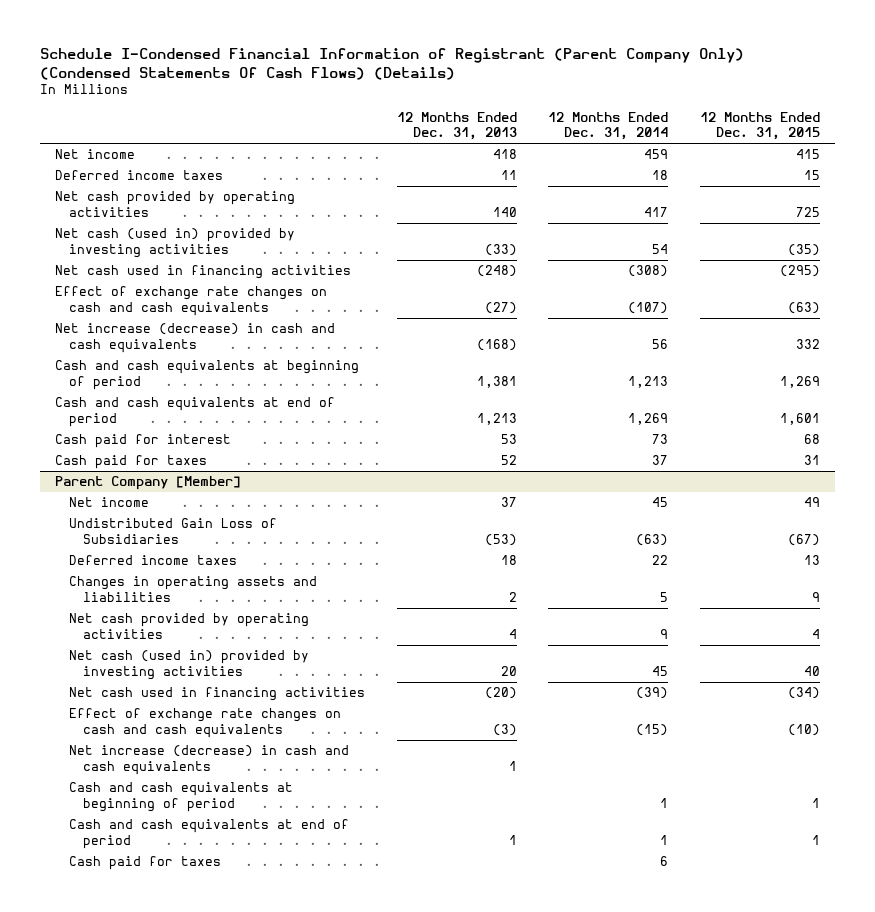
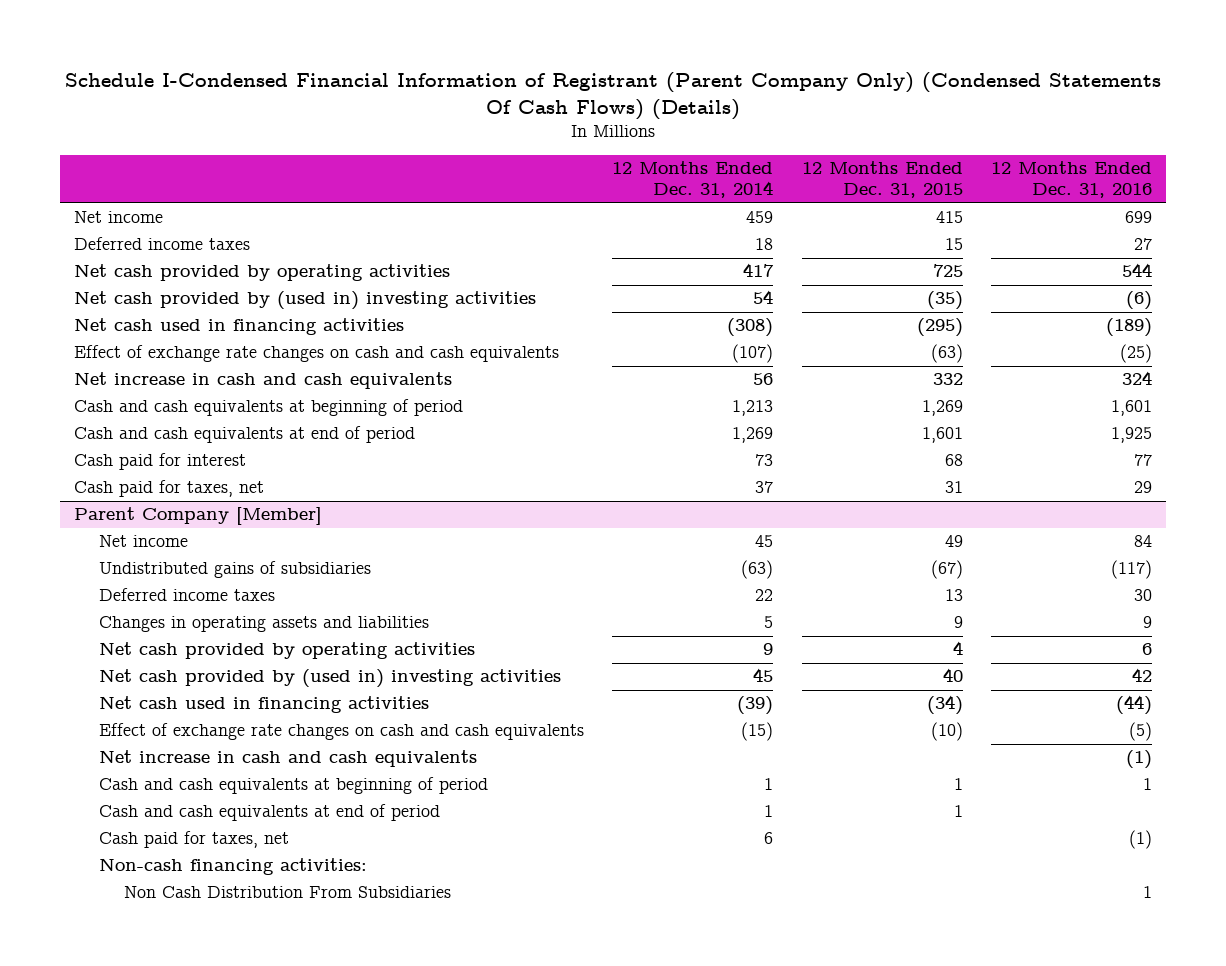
- | 12 Months Ended Dec. 31, 2013 | 12 Months Ended Dec. 31, 2014 | 12 Months Ended Dec. 31, 2015
+ | 12 Months Ended Dec. 31, 2014 | 12 Months Ended Dec. 31, 2015 | 12 Months Ended Dec. 31, 2016
- Net cash (used in) provided by investing activities | (33) | 54 | (35)
+ Net cash provided by (used in) investing activities | 54 | (35) | (6)
- Net increase (decrease) in cash and cash equivalents | (168) | 56 | 332
+ Net increase in cash and cash equivalents | 56 | 332 | 324
- Cash paid for taxes | 52 | 37 | 31
+ Cash paid for taxes, net | 37 | 31 | 29
@ Parent Company [Member]
- Undistributed Gain Loss of Subsidiaries | (53) | (63) | (67)
+ Undistributed gains of subsidiaries | (63) | (67) | (117)
- Net cash (used in) provided by investing activities | 20 | 45 | 40
+ Net cash provided by (used in) investing activities | 45 | 40 | 42
- Net increase (decrease) in cash and cash equivalents | 1 | |
+ Net increase in cash and cash equivalents | | | (1)
- Cash paid for taxes | | 6 |
+ Cash paid for taxes, net | 6 | | (1)
+ Non-cash financing activities:
+ Non Cash Distribution From Subsidiaries | | | 1

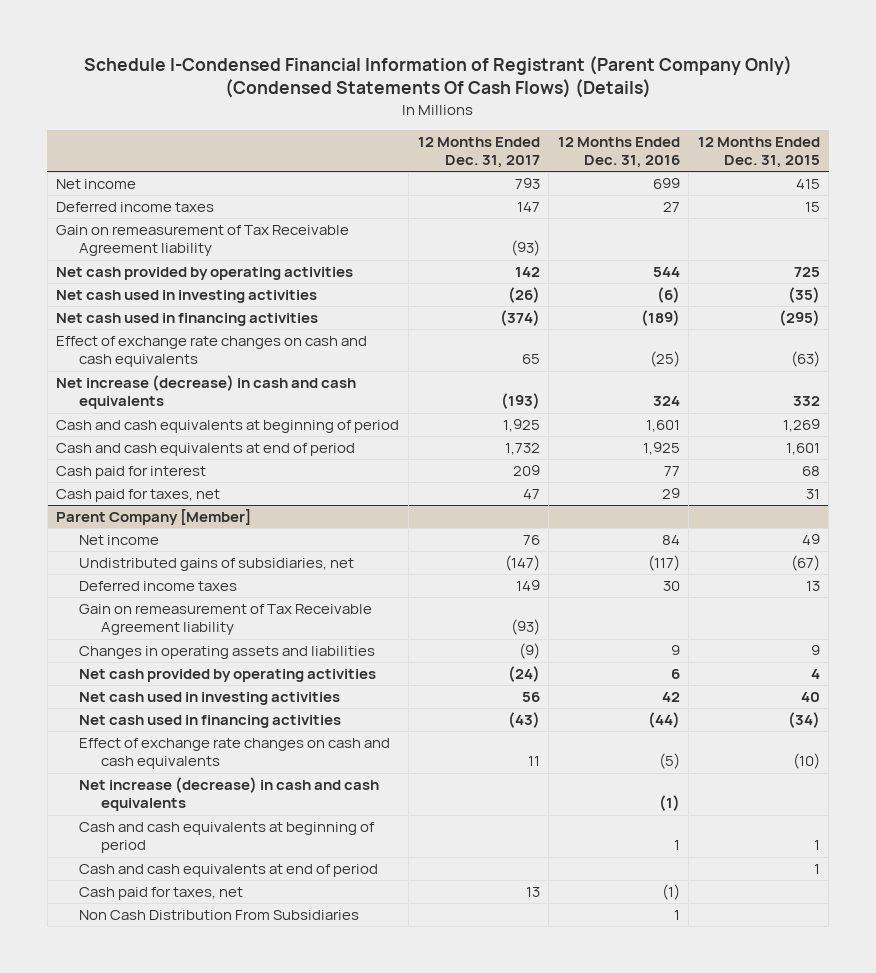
- | 12 Months Ended Dec. 31, 2014 | 12 Months Ended Dec. 31, 2015 | 12 Months Ended Dec. 31, 2016
+ | 12 Months Ended Dec. 31, 2017 | 12 Months Ended Dec. 31, 2016 | 12 Months Ended Dec. 31, 2015
+ Gain on remeasurement of Tax Receivable Agreement liability | (93) | |
- Net cash provided by (used in) investing activities | 54 | (35) | (6)
+ Net cash used in investing activities | (26) | (6) | (35)
- Net increase in cash and cash equivalents | 56 | 332 | 324
+ Net increase (decrease) in cash and cash equivalents | (193) | 324 | 332
@ Parent Company [Member]
- Undistributed gains of subsidiaries | (63) | (67) | (117)
+ Undistributed gains of subsidiaries, net | (147) | (117) | (67)
+ Gain on remeasurement of Tax Receivable Agreement liability | (93) | |
- Net cash provided by (used in) investing activities | 45 | 40 | 42
+ Net cash used in investing activities | 56 | 42 | 40
- Net increase in cash and cash equivalents | | | (1)
+ Net increase (decrease) in cash and cash equivalents | | (1) |
- Non-cash financing activities:

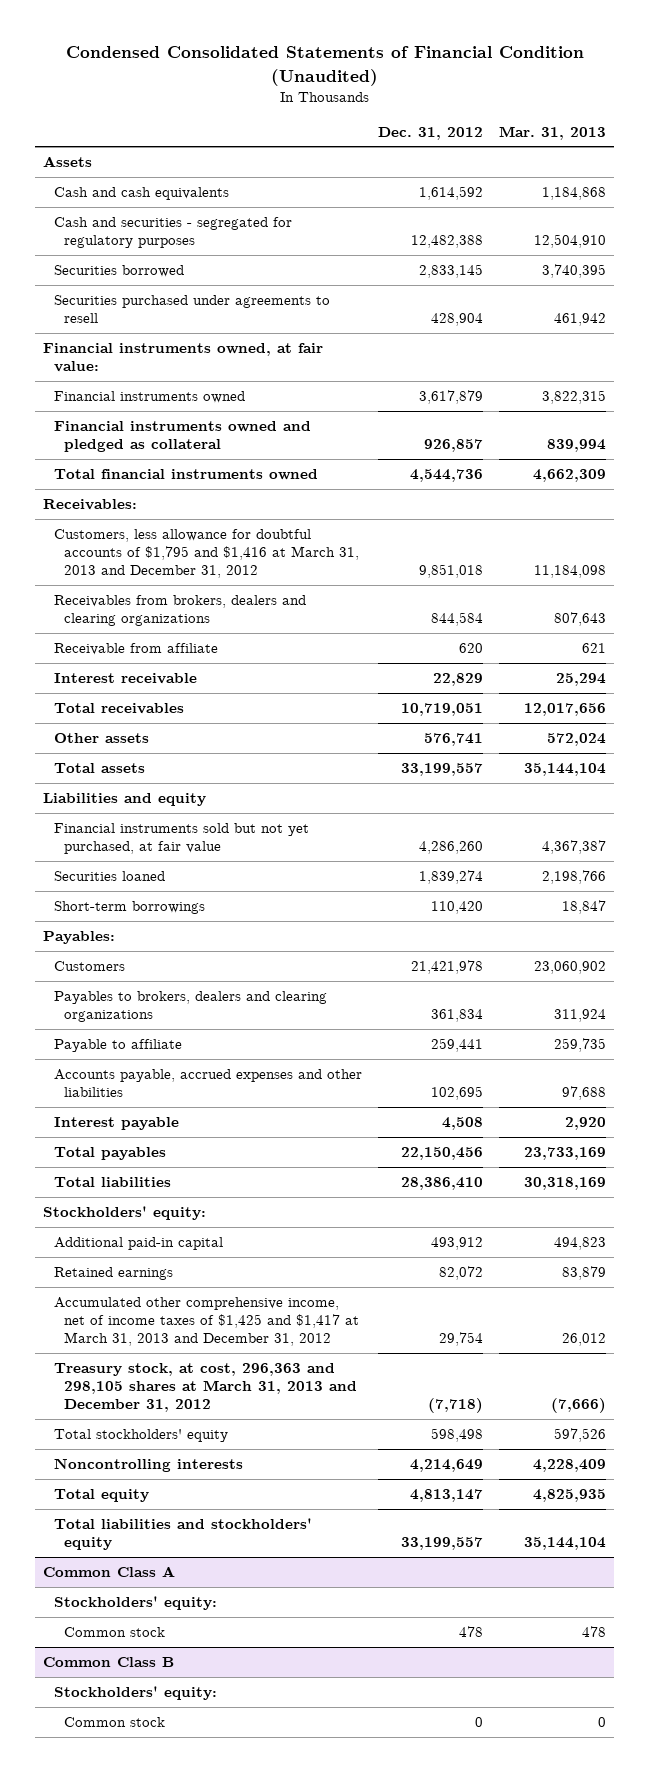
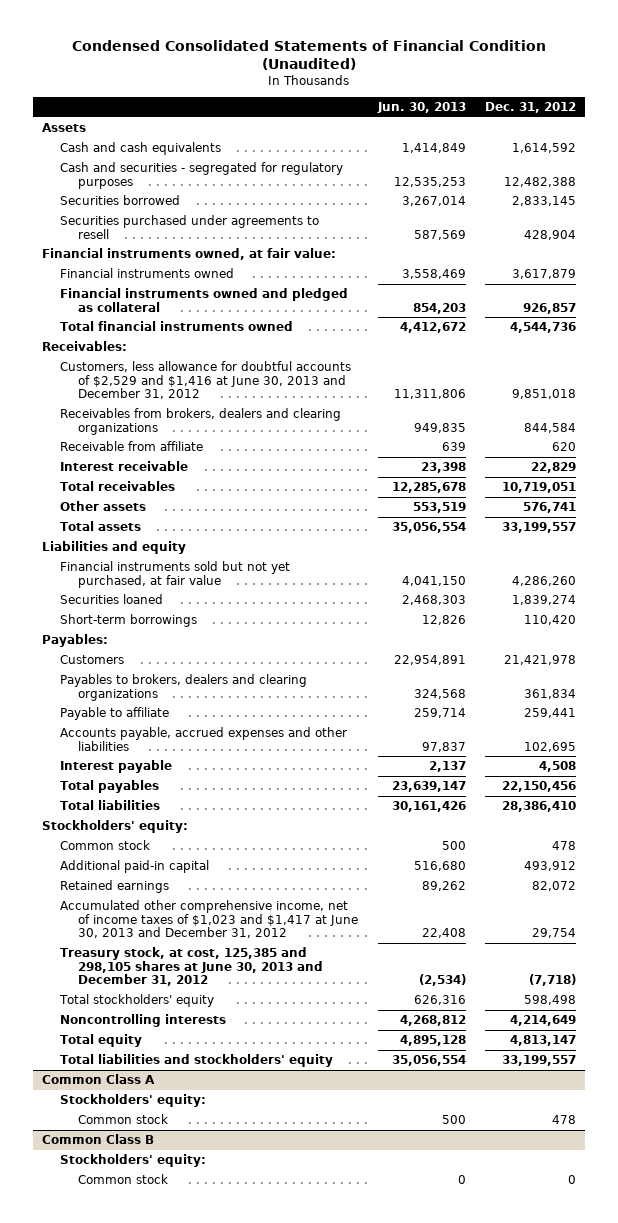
- | Dec. 31, 2012 | Mar. 31, 2013
+ | Jun. 30, 2013 | Dec. 31, 2012
- Customers, less allowance for doubtful accounts of $1,795 and $1,416 at March 31, 2013 and December 31, 2012 | 9,851,018 | 11,184,098
+ Customers, less allowance for doubtful accounts of $2,529 and $1,416 at June 30, 2013 and December 31, 2012 | 11,311,806 | 9,851,018
+ Common stock | 500 | 478
- Accumulated other comprehensive income, net of income taxes of $1,425 and $1,417 at March 31, 2013 and December 31, 2012 | 29,754 | 26,012
- Treasury stock, at cost, 296,363 and 298,105 shares at March 31, 2013 and December 31, 2012 | (7,718) | (7,666)
+ Accumulated other comprehensive income, net of income taxes of $1,023 and $1,417 at June 30, 2013 and December 31, 2012 | 22,408 | 29,754
+ Treasury stock, at cost, 125,385 and 298,105 shares at June 30, 2013 and December 31, 2012 | (2,534) | (7,718)

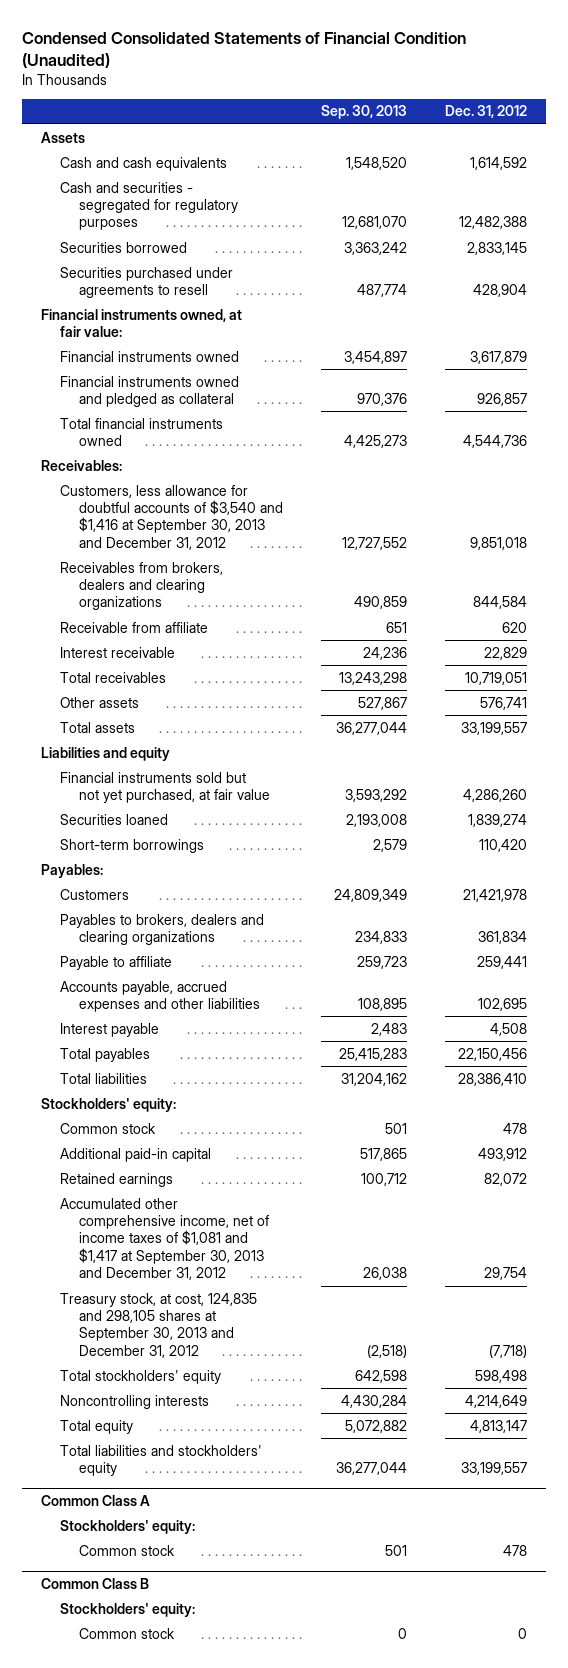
- | Jun. 30, 2013 | Dec. 31, 2012
+ | Sep. 30, 2013 | Dec. 31, 2012
- Customers, less allowance for doubtful accounts of $2,529 and $1,416 at June 30, 2013 and December 31, 2012 | 11,311,806 | 9,851,018
+ Customers, less allowance for doubtful accounts of $3,540 and $1,416 at September 30, 2013 and December 31, 2012 | 12,727,552 | 9,851,018
- Accumulated other comprehensive income, net of income taxes of $1,023 and $1,417 at June 30, 2013 and December 31, 2012 | 22,408 | 29,754
- Treasury stock, at cost, 125,385 and 298,105 shares at June 30, 2013 and December 31, 2012 | (2,534) | (7,718)
+ Accumulated other comprehensive income, net of income taxes of $1,081 and $1,417 at September 30, 2013 and December 31, 2012 | 26,038 | 29,754
+ Treasury stock, at cost, 124,835 and 298,105 shares at September 30, 2013 and December 31, 2012 | (2,518) | (7,718)

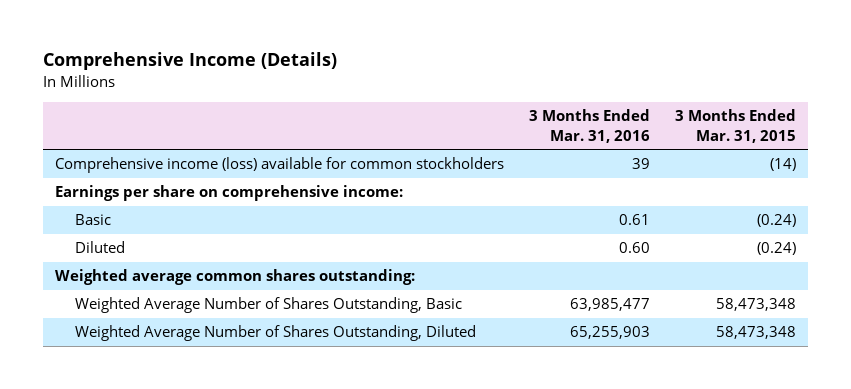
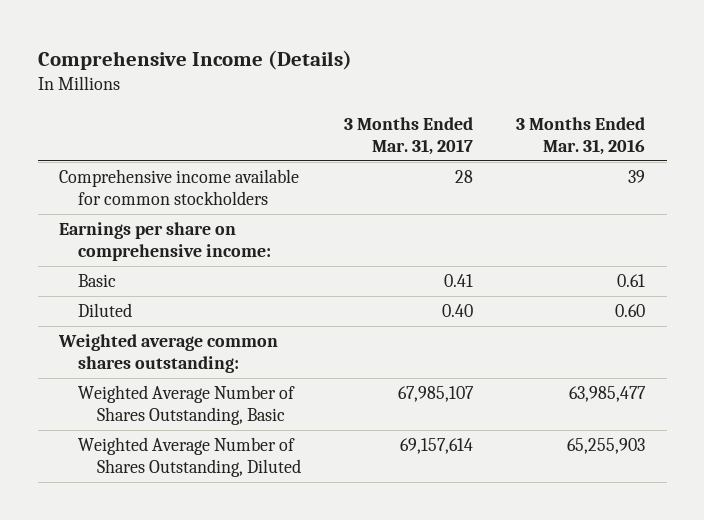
- | 3 Months Ended Mar. 31, 2016 | 3 Months Ended Mar. 31, 2015
+ | 3 Months Ended Mar. 31, 2017 | 3 Months Ended Mar. 31, 2016
- Comprehensive income (loss) available for common stockholders | 39 | (14)
+ Comprehensive income available for common stockholders | 28 | 39

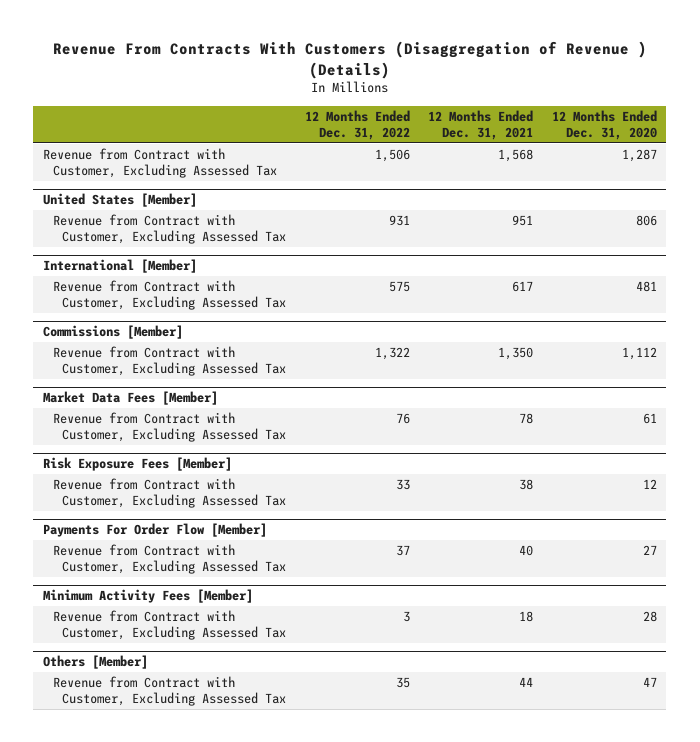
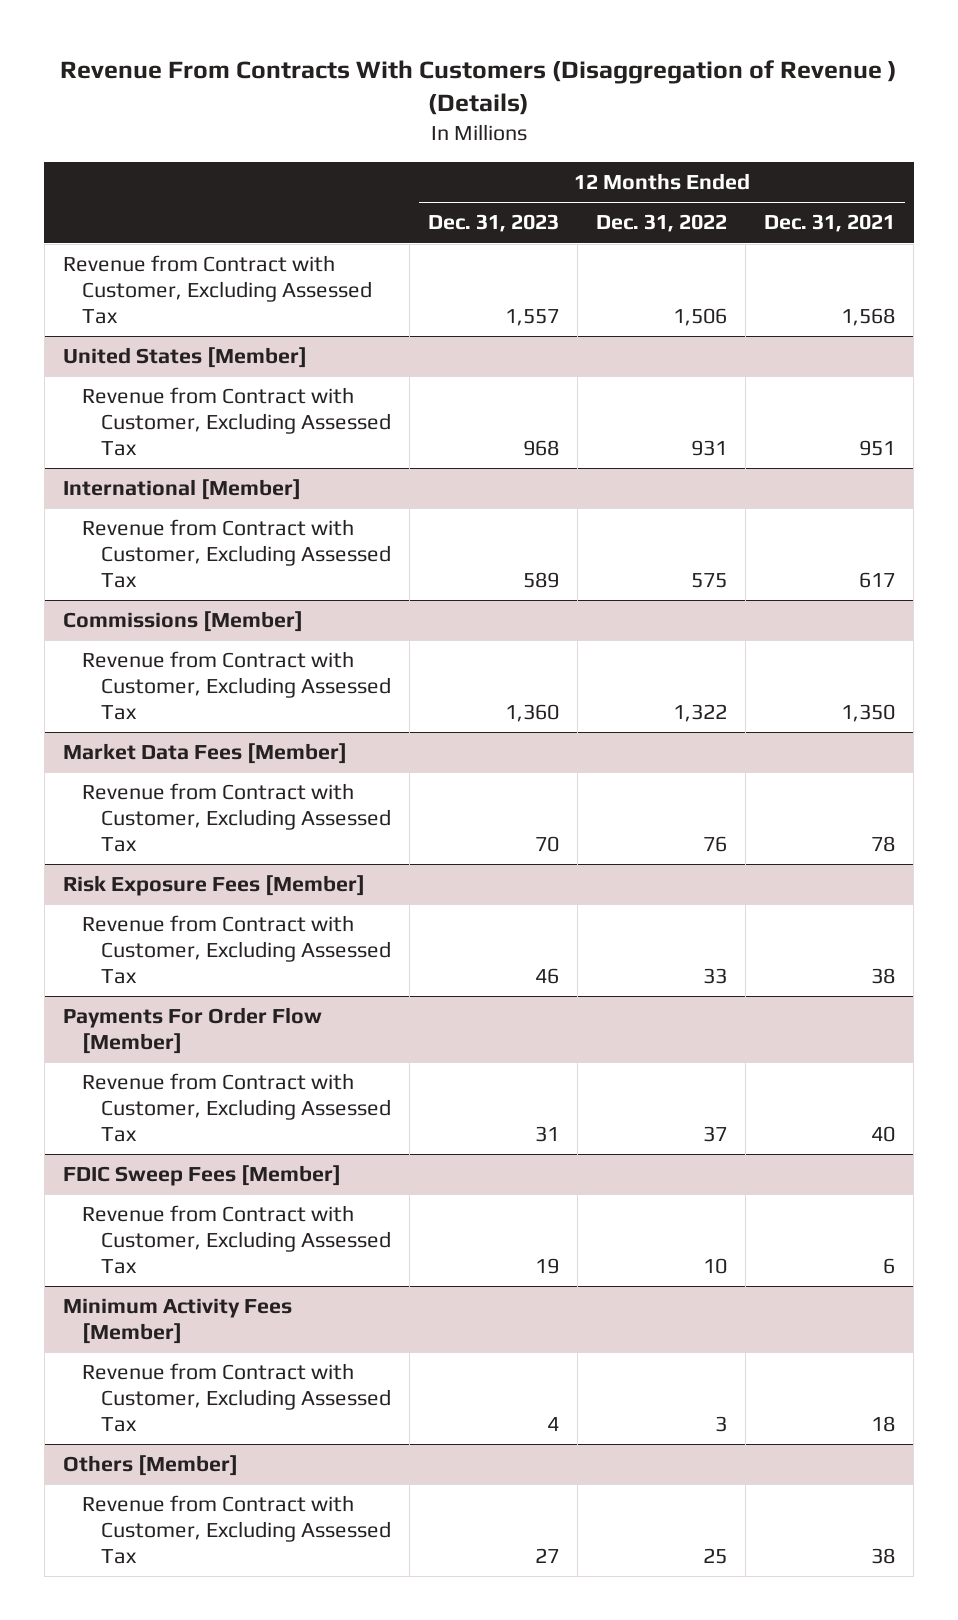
- | 12 Months Ended Dec. 31, 2022 | 12 Months Ended Dec. 31, 2021 | 12 Months Ended Dec. 31, 2020
+ | 12 Months Ended Dec. 31, 2023 | 12 Months Ended Dec. 31, 2022 | 12 Months Ended Dec. 31, 2021
+ FDIC Sweep Fees [Member]
+ Revenue from Contract with Customer, Excluding Assessed Tax | 19 | 10 | 6
@ Others [Member]
- Revenue from Contract with Customer, Excluding Assessed Tax | 35 | 44 | 47
+ Revenue from Contract with Customer, Excluding Assessed Tax | 27 | 25 | 38

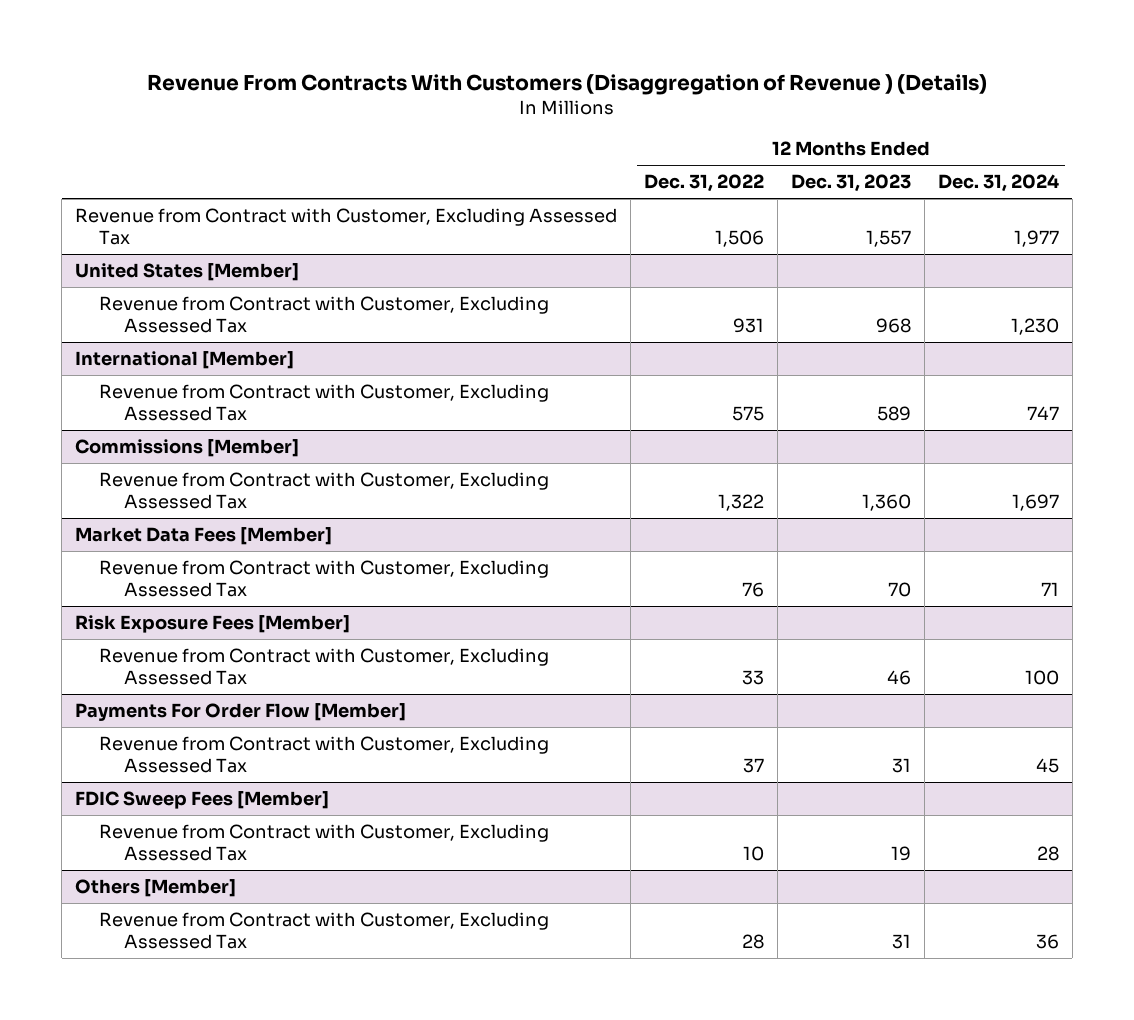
- | 12 Months Ended Dec. 31, 2023 | 12 Months Ended Dec. 31, 2022 | 12 Months Ended Dec. 31, 2021
+ | 12 Months Ended Dec. 31, 2022 | 12 Months Ended Dec. 31, 2023 | 12 Months Ended Dec. 31, 2024
- Minimum Activity Fees [Member]
- Revenue from Contract with Customer, Excluding Assessed Tax | 4 | 3 | 18
@ Others [Member]
- Revenue from Contract with Customer, Excluding Assessed Tax | 27 | 25 | 38
+ Revenue from Contract with Customer, Excluding Assessed Tax | 28 | 31 | 36

